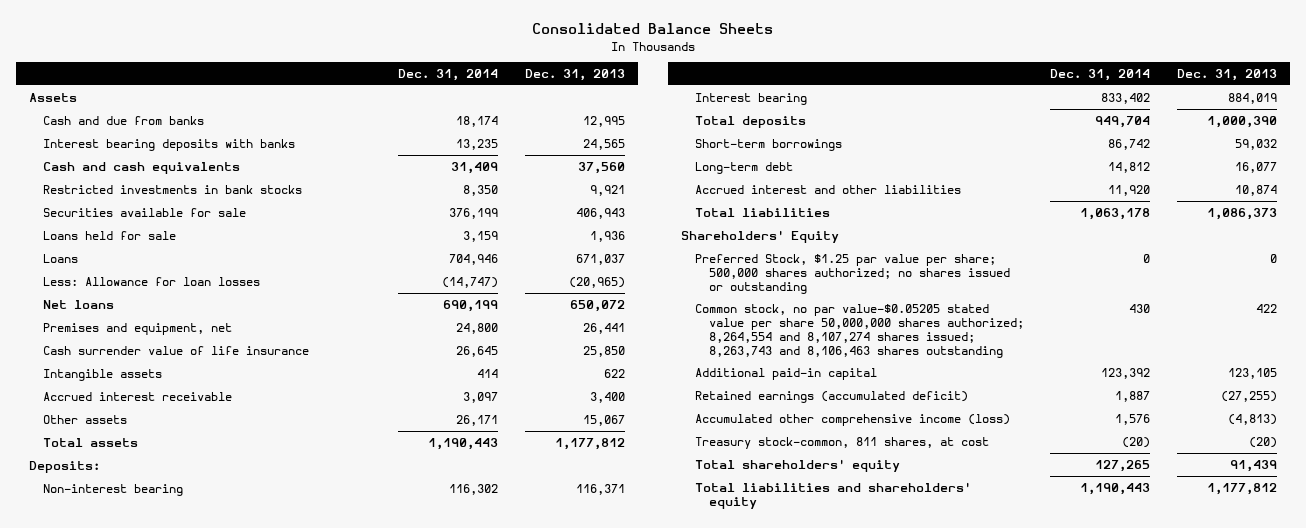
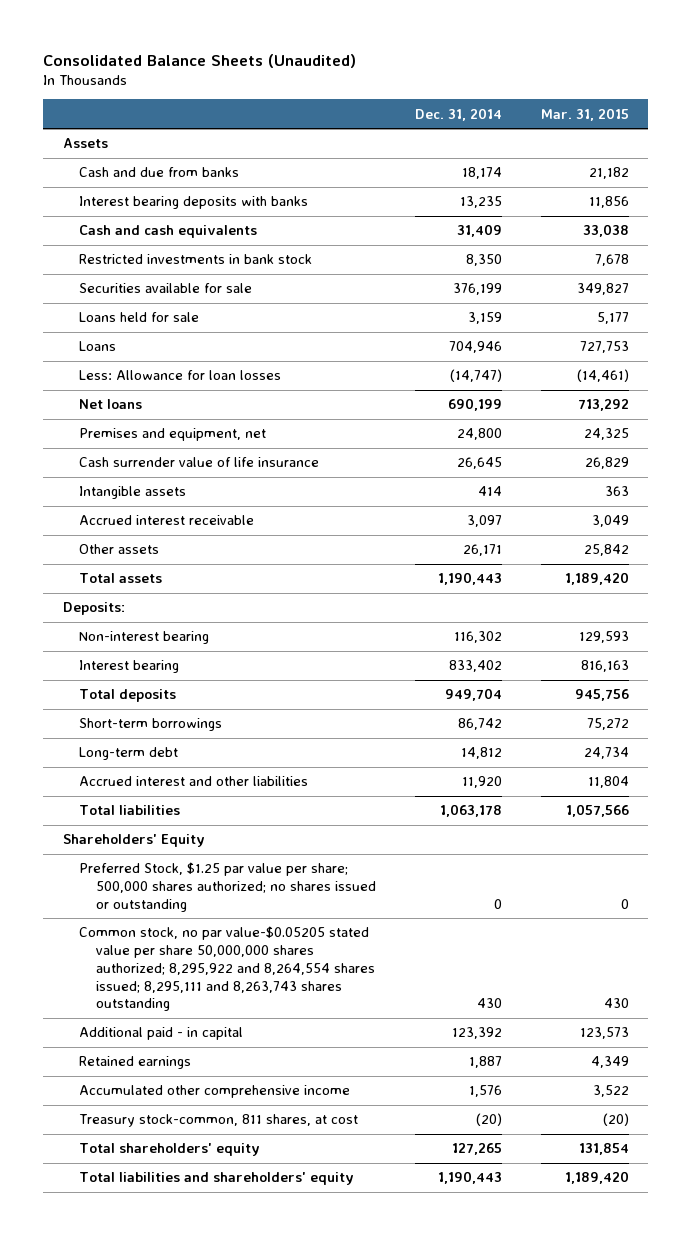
- Consolidated Balance Sheets
+ Consolidated Balance Sheets (Unaudited)
- | Dec. 31, 2014 | Dec. 31, 2013
+ | Dec. 31, 2014 | Mar. 31, 2015
- Restricted investments in bank stocks | 8,350 | 9,921
+ Restricted investments in bank stock | 8,350 | 7,678
- Common stock, no par value-$0.05205 stated value per share 50,000,000 shares authorized; 8,264,554 and 8,107,274 shares issued; 8,263,743 and 8,106,463 shares outstanding | 430 | 422
- Additional paid-in capital | 123,392 | 123,105
- Retained earnings (accumulated deficit) | 1,887 | (27,255)
- Accumulated other comprehensive income (loss) | 1,576 | (4,813)
+ Common stock, no par value-$0.05205 stated value per share 50,000,000 shares authorized; 8,295,922 and 8,264,554 shares issued; 8,295,111 and 8,263,743 shares outstanding | 430 | 430
+ Additional paid - in capital | 123,392 | 123,573
+ Retained earnings | 1,887 | 4,349
+ Accumulated other comprehensive income | 1,576 | 3,522

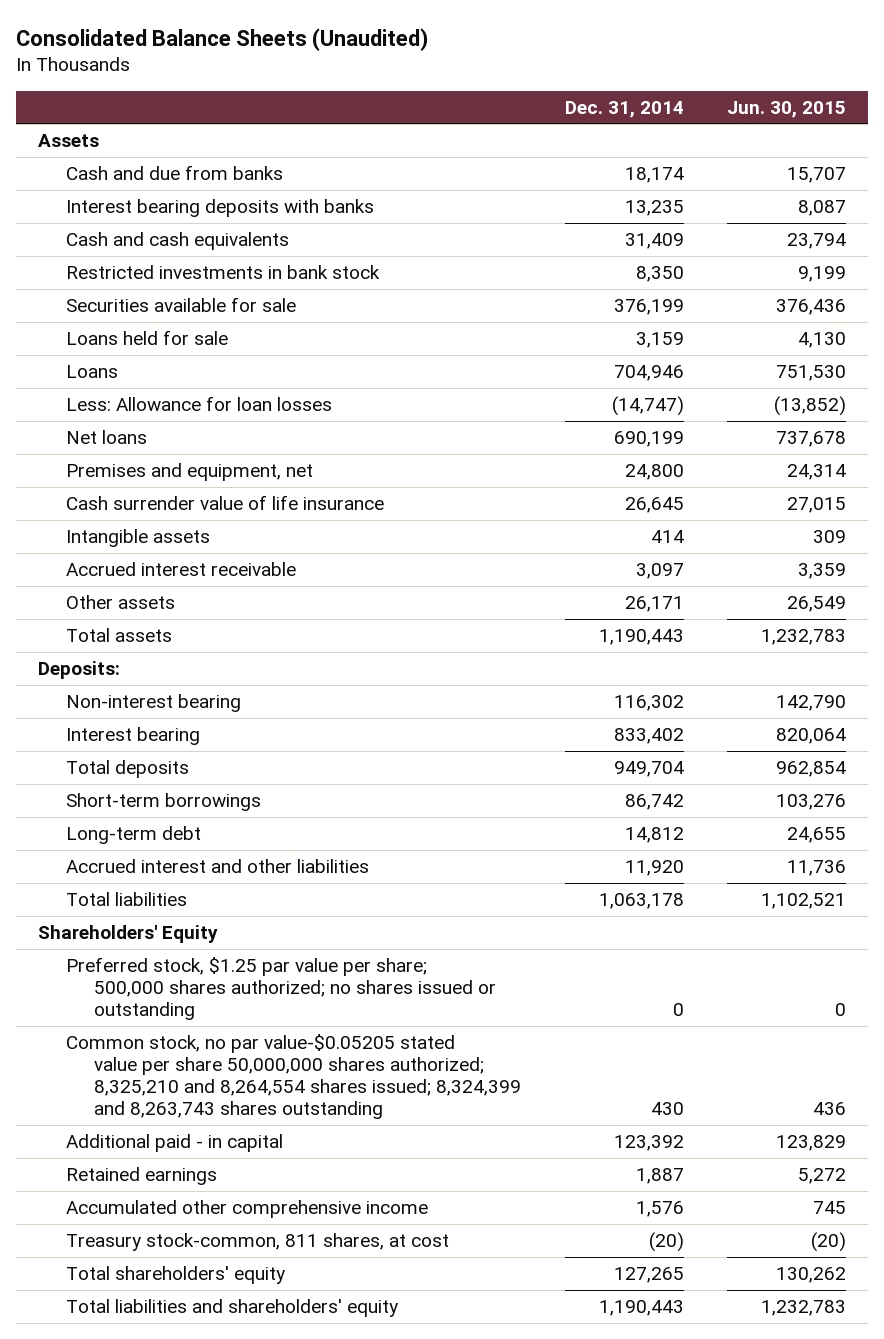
- | Dec. 31, 2014 | Mar. 31, 2015
+ | Dec. 31, 2014 | Jun. 30, 2015
- Preferred Stock, $1.25 par value per share; 500,000 shares authorized; no shares issued or outstanding | 0 | 0
- Common stock, no par value-$0.05205 stated value per share 50,000,000 shares authorized; 8,295,922 and 8,264,554 shares issued; 8,295,111 and 8,263,743 shares outstanding | 430 | 430
+ Preferred stock, $1.25 par value per share; 500,000 shares authorized; no shares issued or outstanding | 0 | 0
+ Common stock, no par value-$0.05205 stated value per share 50,000,000 shares authorized; 8,325,210 and 8,264,554 shares issued; 8,324,399 and 8,263,743 shares outstanding | 430 | 436

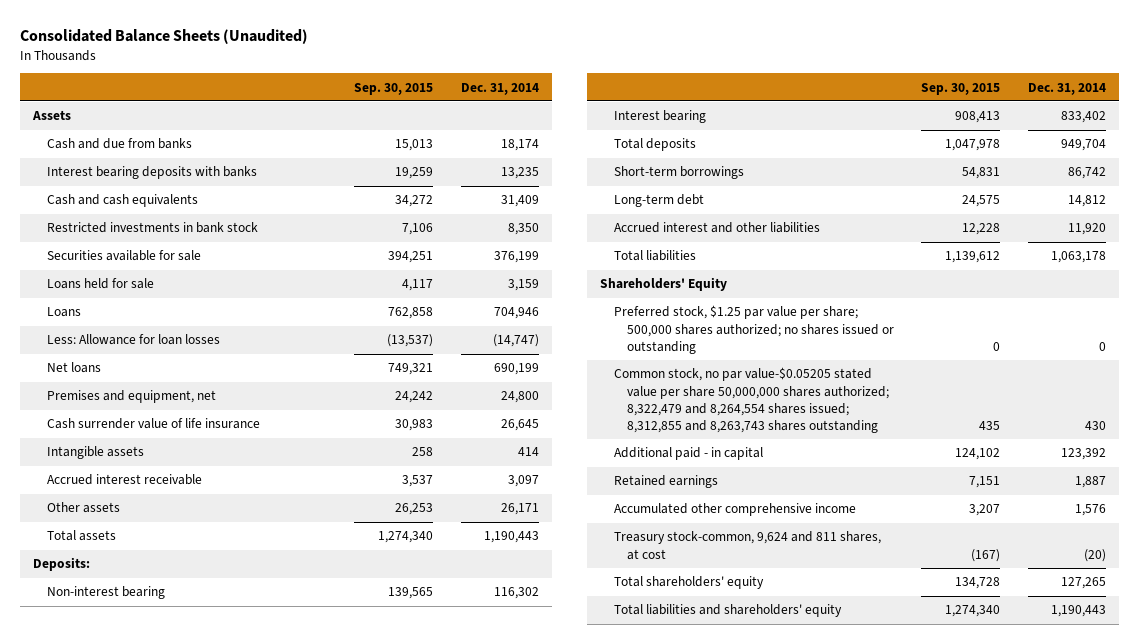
- | Dec. 31, 2014 | Jun. 30, 2015
+ | Sep. 30, 2015 | Dec. 31, 2014
- Common stock, no par value-$0.05205 stated value per share 50,000,000 shares authorized; 8,325,210 and 8,264,554 shares issued; 8,324,399 and 8,263,743 shares outstanding | 430 | 436
+ Common stock, no par value-$0.05205 stated value per share 50,000,000 shares authorized; 8,322,479 and 8,264,554 shares issued; 8,312,855 and 8,263,743 shares outstanding | 435 | 430
- Treasury stock-common, 811 shares, at cost | (20) | (20)
+ Treasury stock-common, 9,624 and 811 shares, at cost | (167) | (20)

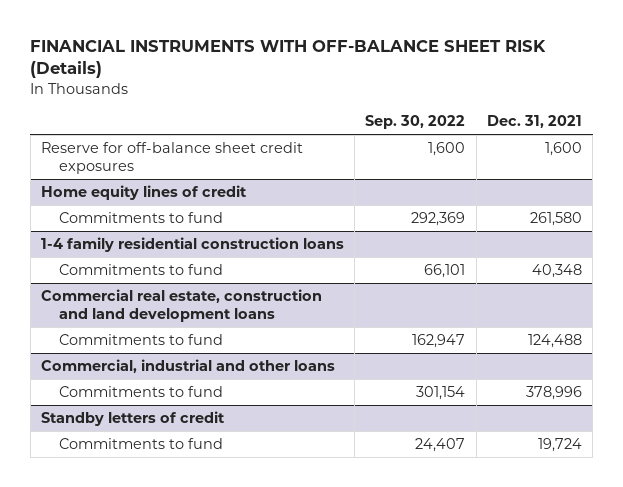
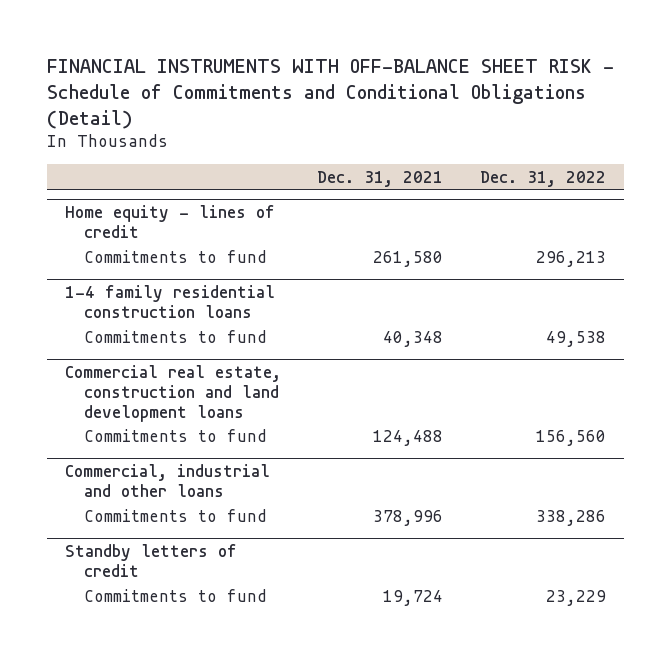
- FINANCIAL INSTRUMENTS WITH OFF-BALANCE SHEET RISK (Details)
+ FINANCIAL INSTRUMENTS WITH OFF-BALANCE SHEET RISK - Schedule of Commitments and Conditional Obligations (Detail)
- | Sep. 30, 2022 | Dec. 31, 2021
+ | Dec. 31, 2021 | Dec. 31, 2022
- Reserve for off-balance sheet credit exposures | 1,600 | 1,600
- Home equity lines of credit
+ Home equity - lines of credit

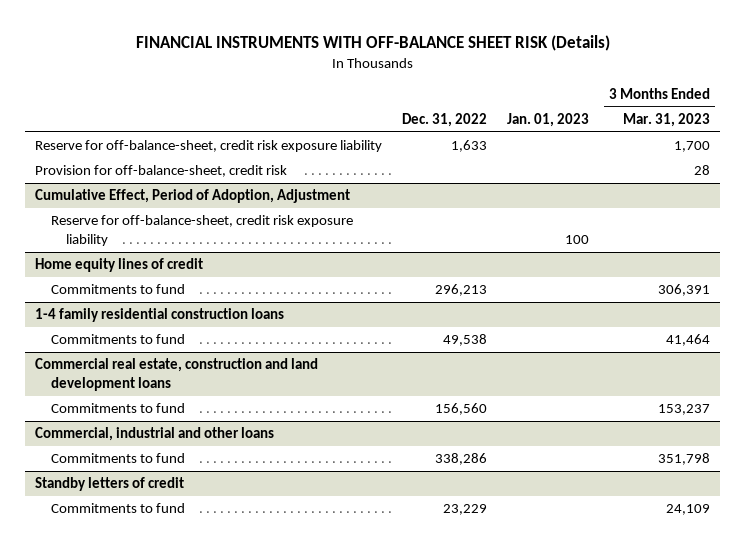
- FINANCIAL INSTRUMENTS WITH OFF-BALANCE SHEET RISK - Schedule of Commitments and Conditional Obligations (Detail)
+ FINANCIAL INSTRUMENTS WITH OFF-BALANCE SHEET RISK (Details)
- | Dec. 31, 2021 | Dec. 31, 2022
+ | Dec. 31, 2022 | Jan. 01, 2023 | 3 Months Ended Mar. 31, 2023
- Home equity - lines of credit
+ Reserve for off-balance-sheet, credit risk exposure liability | 1,633 | | 1,700
+ Provision for off-balance-sheet, credit risk | | | 28
+ Cumulative Effect, Period of Adoption, Adjustment
+ Reserve for off-balance-sheet, credit risk exposure liability | | 100 |
+ Home equity lines of credit

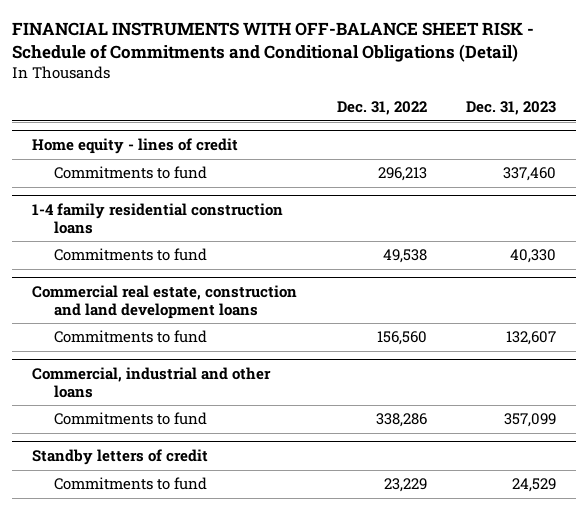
- FINANCIAL INSTRUMENTS WITH OFF-BALANCE SHEET RISK (Details)
+ FINANCIAL INSTRUMENTS WITH OFF-BALANCE SHEET RISK - Schedule of Commitments and Conditional Obligations (Detail)
- | Dec. 31, 2022 | Jan. 01, 2023 | 3 Months Ended Mar. 31, 2023
+ | Dec. 31, 2022 | Dec. 31, 2023
- Reserve for off-balance-sheet, credit risk exposure liability | 1,633 | | 1,700
- Provision for off-balance-sheet, credit risk | | | 28
- Cumulative Effect, Period of Adoption, Adjustment
- Reserve for off-balance-sheet, credit risk exposure liability | | 100 |
- Home equity lines of credit
+ Home equity - lines of credit

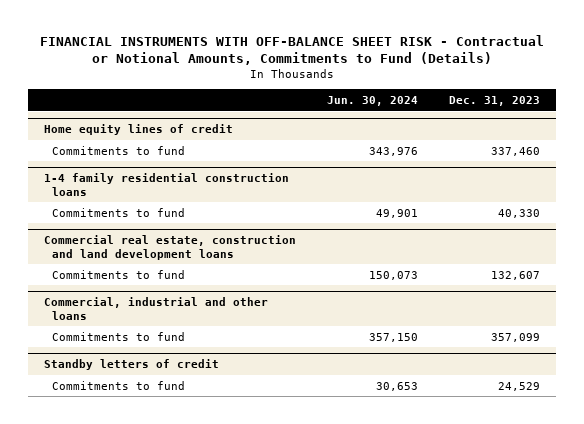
- FINANCIAL INSTRUMENTS WITH OFF-BALANCE SHEET RISK - Schedule of Commitments and Conditional Obligations (Detail)
+ FINANCIAL INSTRUMENTS WITH OFF-BALANCE SHEET RISK - Contractual or Notional Amounts, Commitments to Fund (Details)
- | Dec. 31, 2022 | Dec. 31, 2023
+ | Jun. 30, 2024 | Dec. 31, 2023
- Home equity - lines of credit
+ Home equity lines of credit

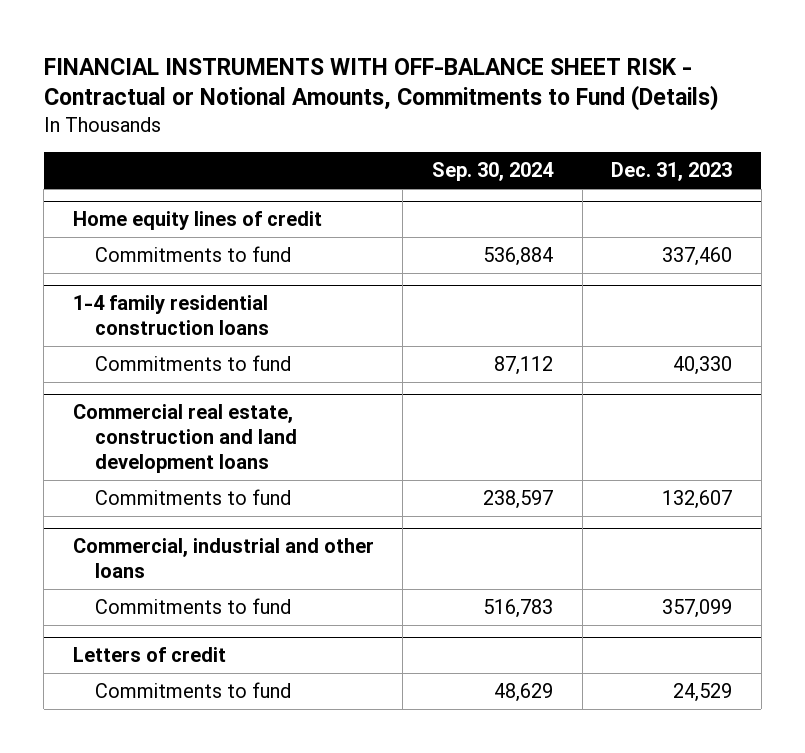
- | Jun. 30, 2024 | Dec. 31, 2023
+ | Sep. 30, 2024 | Dec. 31, 2023
- Standby letters of credit
+ Letters of credit

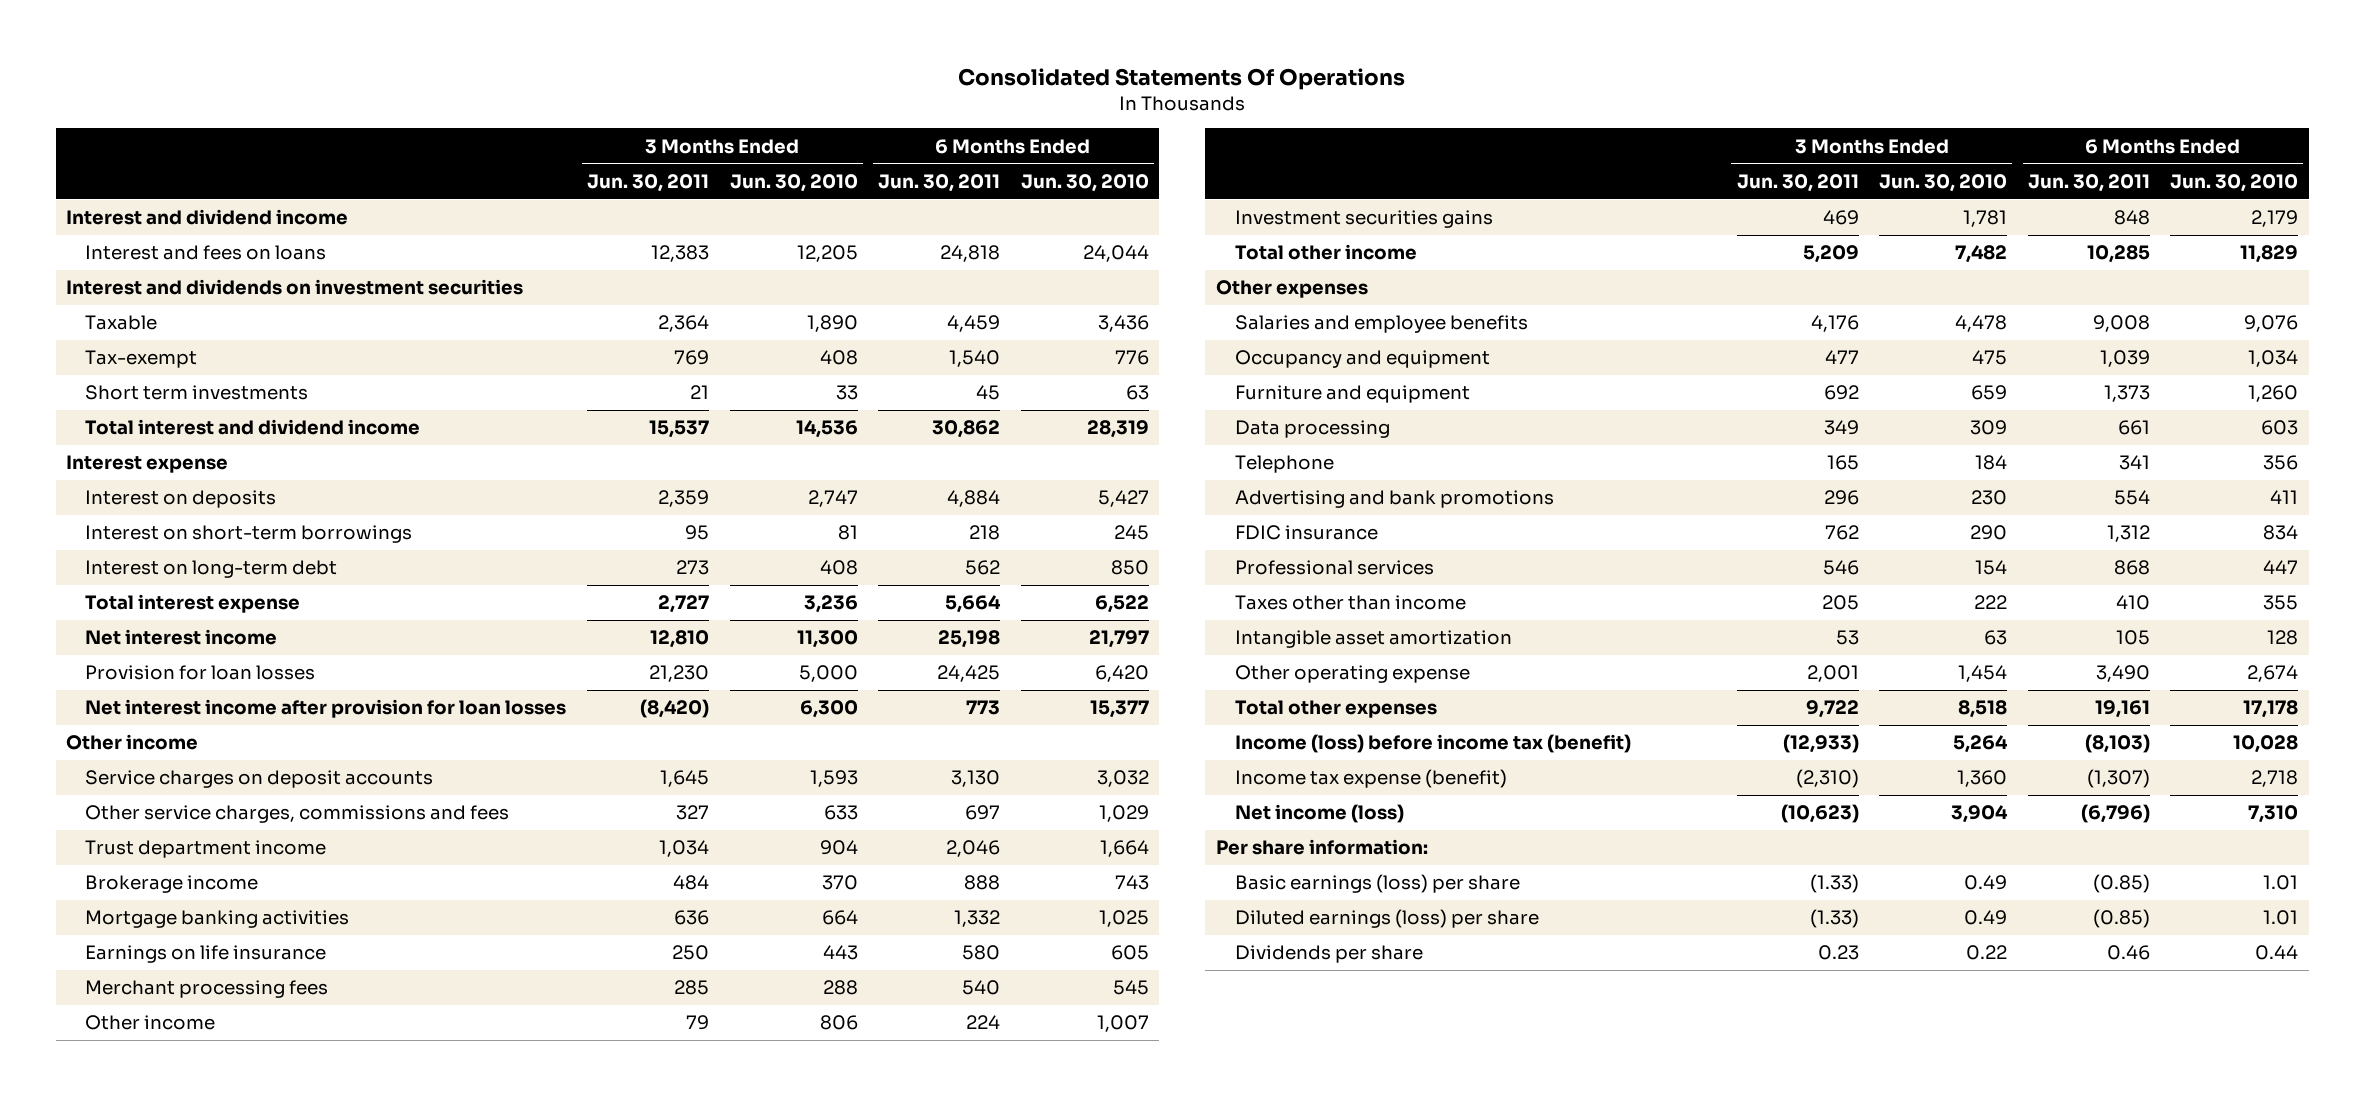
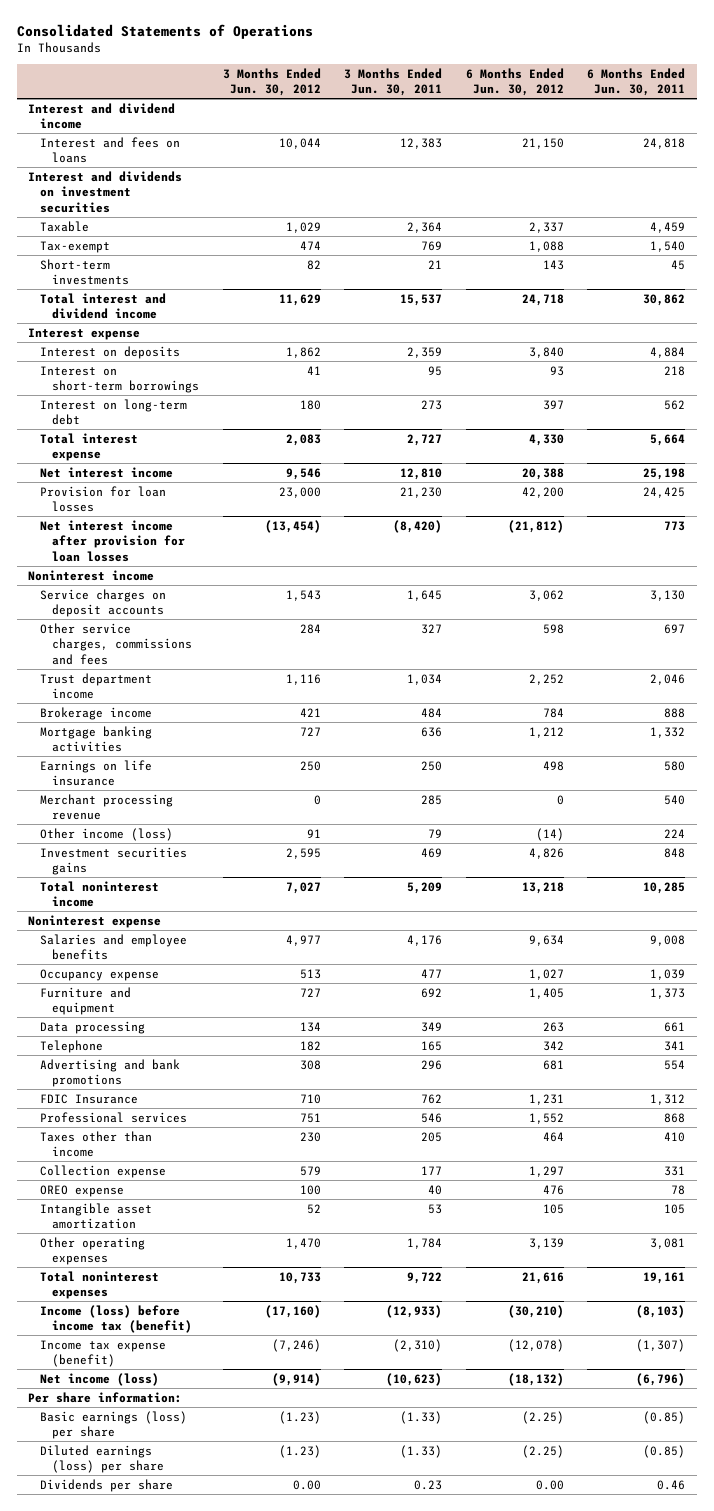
- Consolidated Statements Of Operations
+ Consolidated Statements of Operations
- | 3 Months Ended Jun. 30, 2011 | 3 Months Ended Jun. 30, 2010 | 6 Months Ended Jun. 30, 2011 | 6 Months Ended Jun. 30, 2010
+ | 3 Months Ended Jun. 30, 2012 | 3 Months Ended Jun. 30, 2011 | 6 Months Ended Jun. 30, 2012 | 6 Months Ended Jun. 30, 2011
- Short term investments | 21 | 33 | 45 | 63
+ Short-term investments | 82 | 21 | 143 | 45
- Other income
+ Noninterest income
- Merchant processing fees | 285 | 288 | 540 | 545
- Other income | 79 | 806 | 224 | 1,007
+ Merchant processing revenue | 0 | 285 | 0 | 540
+ Other income (loss) | 91 | 79 | (14) | 224
- Total other income | 5,209 | 7,482 | 10,285 | 11,829
- Other expenses
+ Total noninterest income | 7,027 | 5,209 | 13,218 | 10,285
+ Noninterest expense
- Occupancy and equipment | 477 | 475 | 1,039 | 1,034
+ Occupancy expense | 513 | 477 | 1,027 | 1,039
- FDIC insurance | 762 | 290 | 1,312 | 834
+ FDIC Insurance | 710 | 762 | 1,231 | 1,312
+ Collection expense | 579 | 177 | 1,297 | 331
+ OREO expense | 100 | 40 | 476 | 78
- Other operating expense | 2,001 | 1,454 | 3,490 | 2,674
- Total other expenses | 9,722 | 8,518 | 19,161 | 17,178
+ Other operating expenses | 1,470 | 1,784 | 3,139 | 3,081
+ Total noninterest expenses | 10,733 | 9,722 | 21,616 | 19,161

